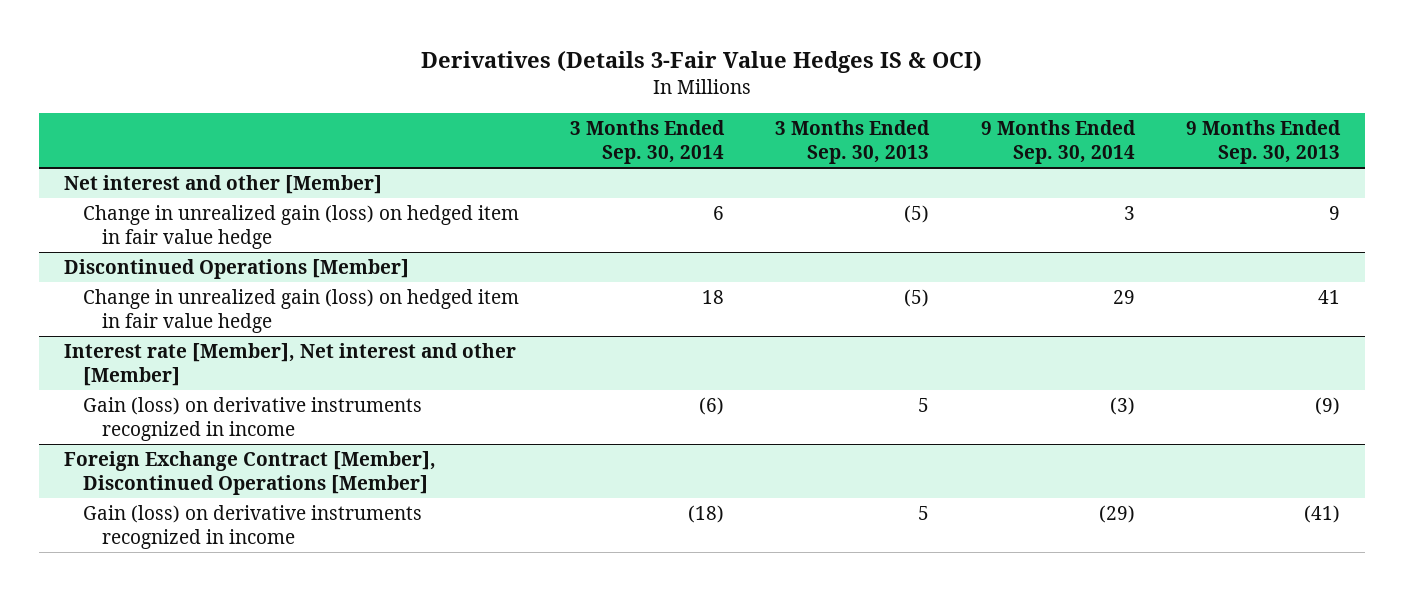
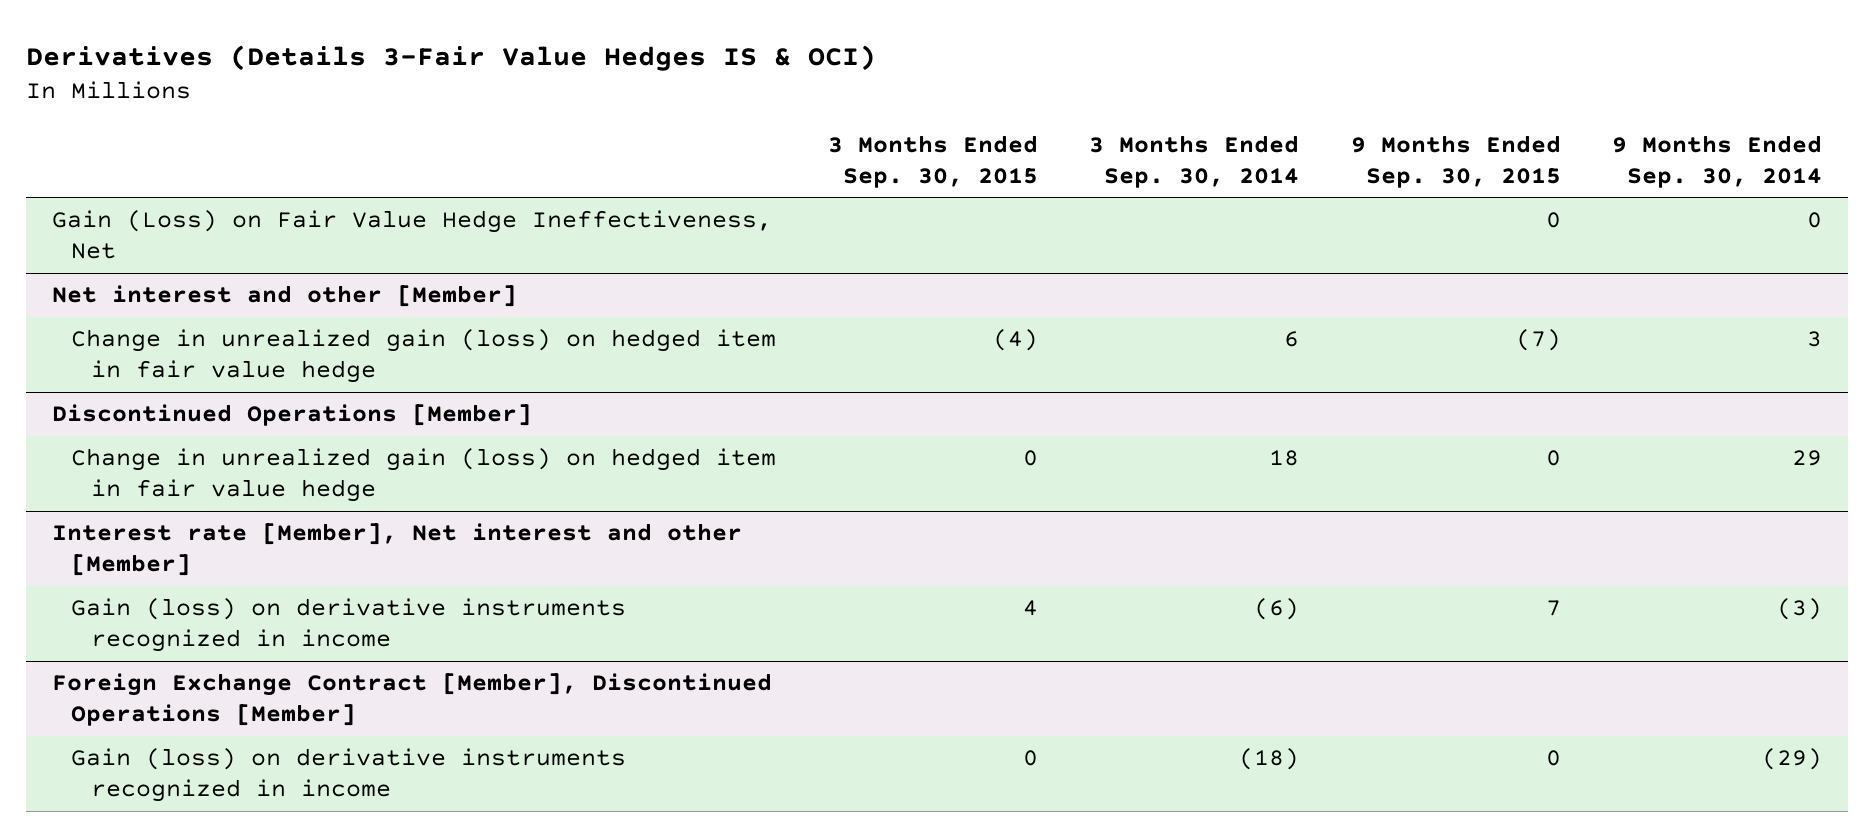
- | 3 Months Ended Sep. 30, 2014 | 3 Months Ended Sep. 30, 2013 | 9 Months Ended Sep. 30, 2014 | 9 Months Ended Sep. 30, 2013
+ | 3 Months Ended Sep. 30, 2015 | 3 Months Ended Sep. 30, 2014 | 9 Months Ended Sep. 30, 2015 | 9 Months Ended Sep. 30, 2014
+ Gain (Loss) on Fair Value Hedge Ineffectiveness, Net | | | 0 | 0

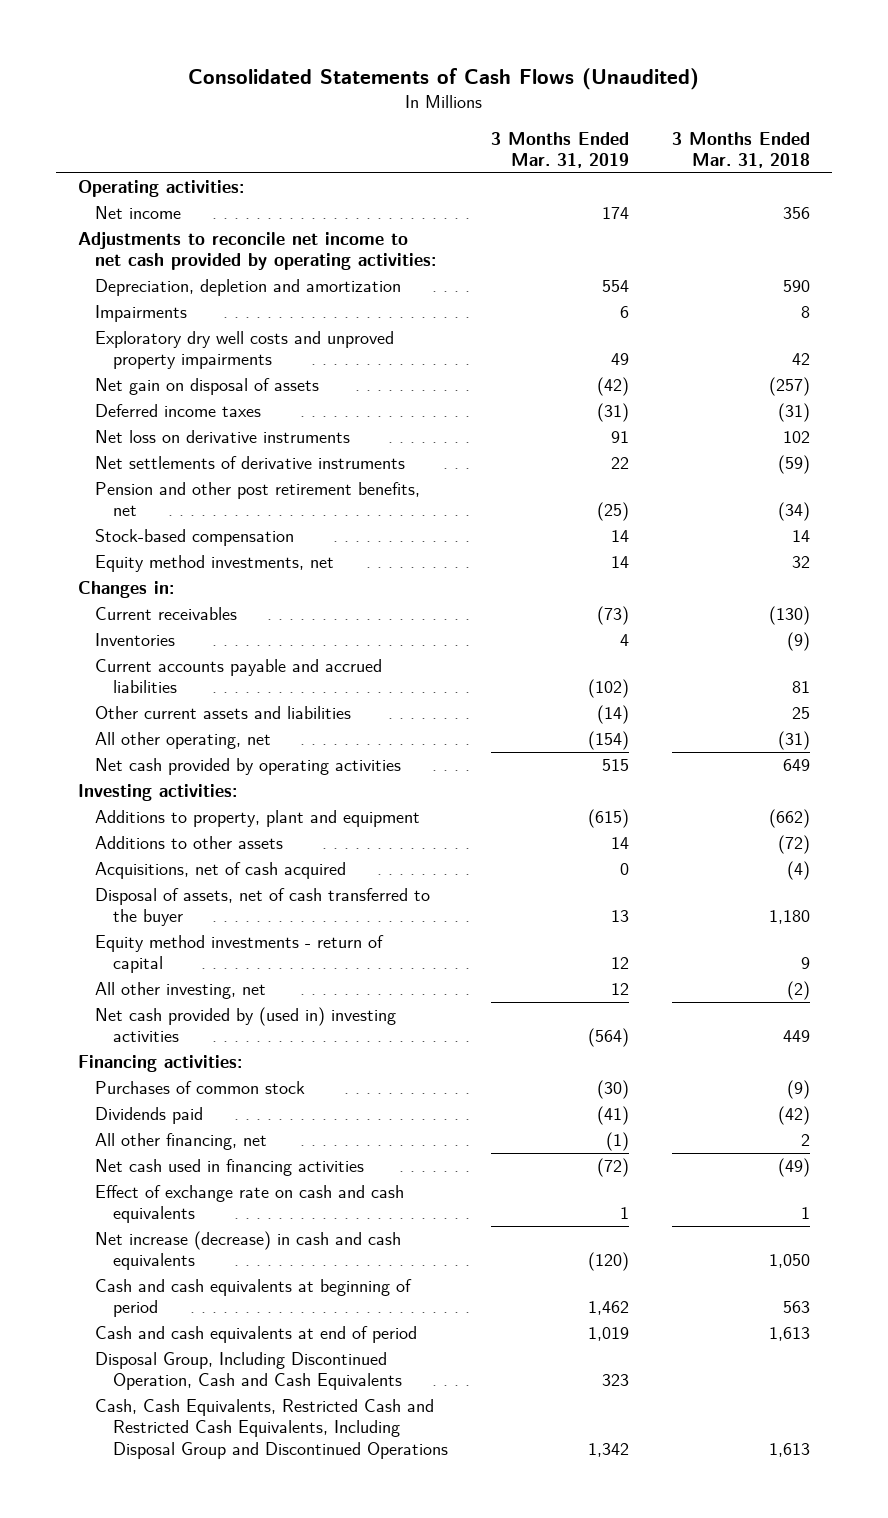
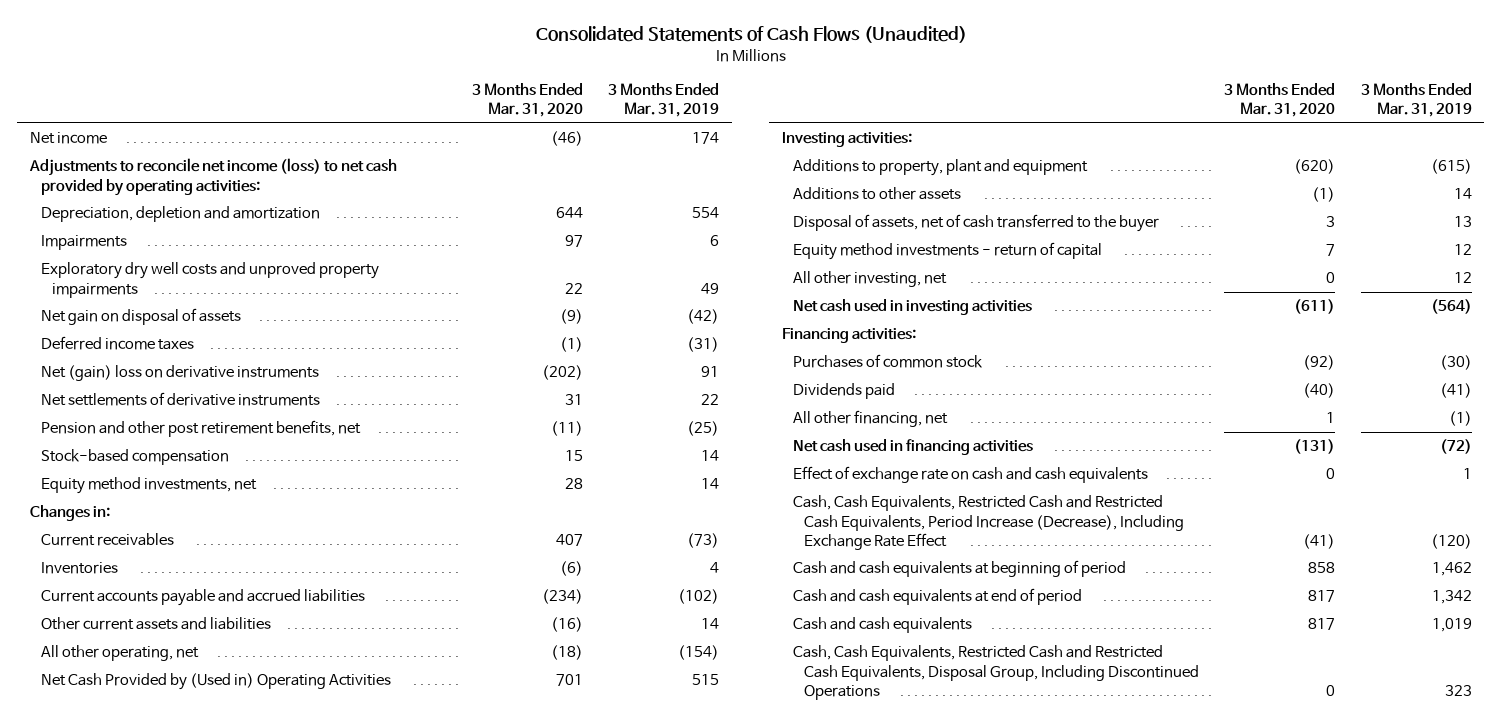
- | 3 Months Ended Mar. 31, 2019 | 3 Months Ended Mar. 31, 2018
+ | 3 Months Ended Mar. 31, 2020 | 3 Months Ended Mar. 31, 2019
- Operating activities:
- Adjustments to reconcile net income to net cash provided by operating activities:
+ Adjustments to reconcile net income (loss) to net cash provided by operating activities:
- Net loss on derivative instruments | 91 | 102
+ Net (gain) loss on derivative instruments | (202) | 91
- Other current assets and liabilities | (14) | 25
+ Other current assets and liabilities | (16) | 14
- Net cash provided by operating activities | 515 | 649
+ Net Cash Provided by (Used in) Operating Activities | 701 | 515
- Acquisitions, net of cash acquired | 0 | (4)
- Net cash provided by (used in) investing activities | (564) | 449
+ Net cash used in investing activities | (611) | (564)
- Net increase (decrease) in cash and cash equivalents | (120) | 1,050
+ Cash, Cash Equivalents, Restricted Cash and Restricted Cash Equivalents, Period Increase (Decrease), Including Exchange Rate Effect | (41) | (120)
- Cash and cash equivalents at end of period | 1,019 | 1,613
- Disposal Group, Including Discontinued Operation, Cash and Cash Equivalents | 323 |
- Cash, Cash Equivalents, Restricted Cash and Restricted Cash Equivalents, Including Disposal Group and Discontinued Operations | 1,342 | 1,613
+ Cash and cash equivalents at end of period | 817 | 1,342
+ Cash and cash equivalents | 817 | 1,019
+ Cash, Cash Equivalents, Restricted Cash and Restricted Cash Equivalents, Disposal Group, Including Discontinued Operations | 0 | 323

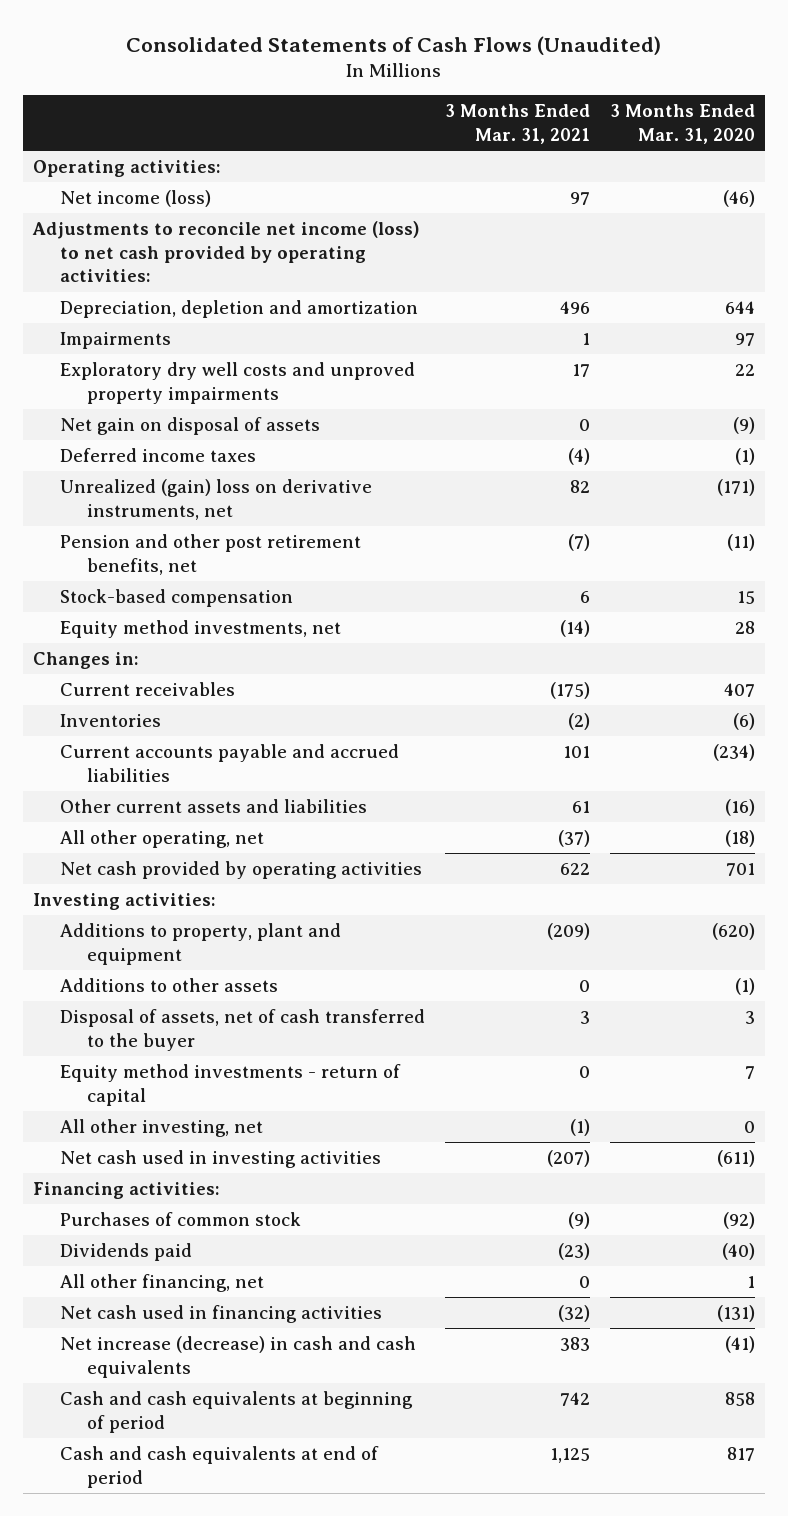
- | 3 Months Ended Mar. 31, 2020 | 3 Months Ended Mar. 31, 2019
+ | 3 Months Ended Mar. 31, 2021 | 3 Months Ended Mar. 31, 2020
- Net income | (46) | 174
+ Operating activities:
+ Net income (loss) | 97 | (46)
- Net (gain) loss on derivative instruments | (202) | 91
- Net settlements of derivative instruments | 31 | 22
+ Unrealized (gain) loss on derivative instruments, net | 82 | (171)
- Net Cash Provided by (Used in) Operating Activities | 701 | 515
+ Net cash provided by operating activities | 622 | 701
- Effect of exchange rate on cash and cash equivalents | 0 | 1
- Cash, Cash Equivalents, Restricted Cash and Restricted Cash Equivalents, Period Increase (Decrease), Including Exchange Rate Effect | (41) | (120)
+ Net increase (decrease) in cash and cash equivalents | 383 | (41)
- Cash and cash equivalents | 817 | 1,019
- Cash, Cash Equivalents, Restricted Cash and Restricted Cash Equivalents, Disposal Group, Including Discontinued Operations | 0 | 323

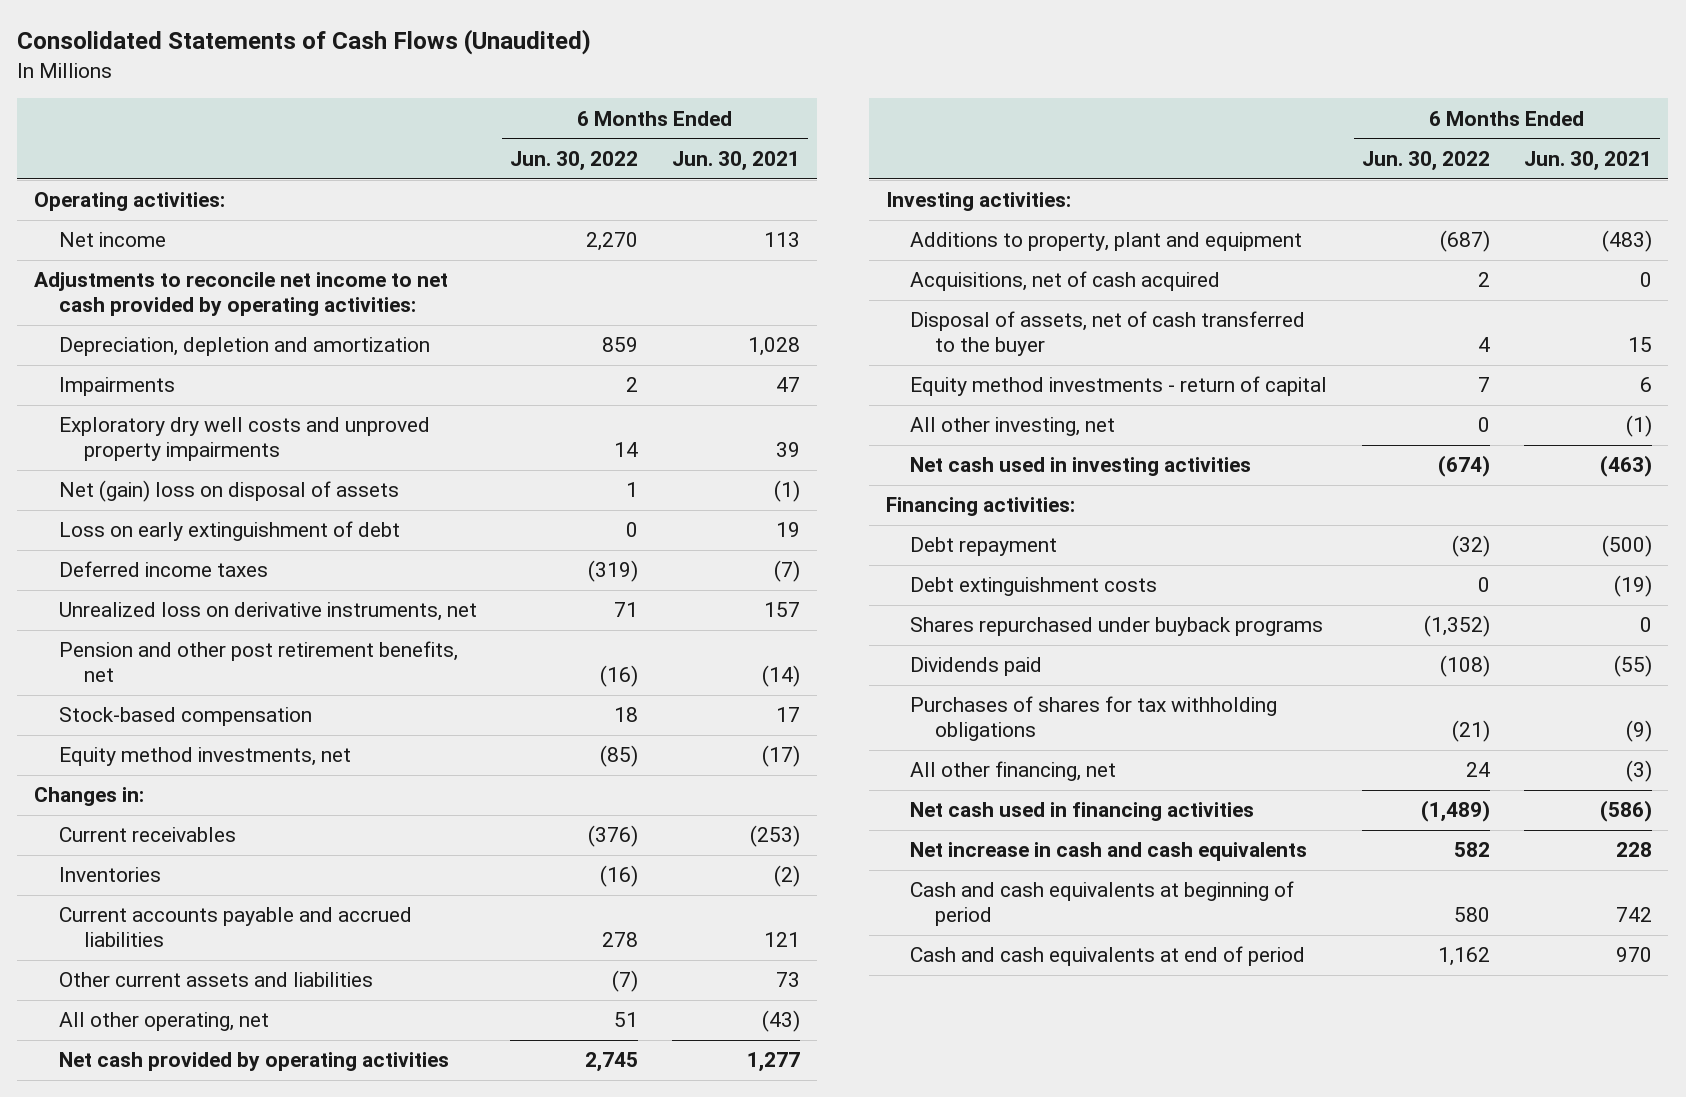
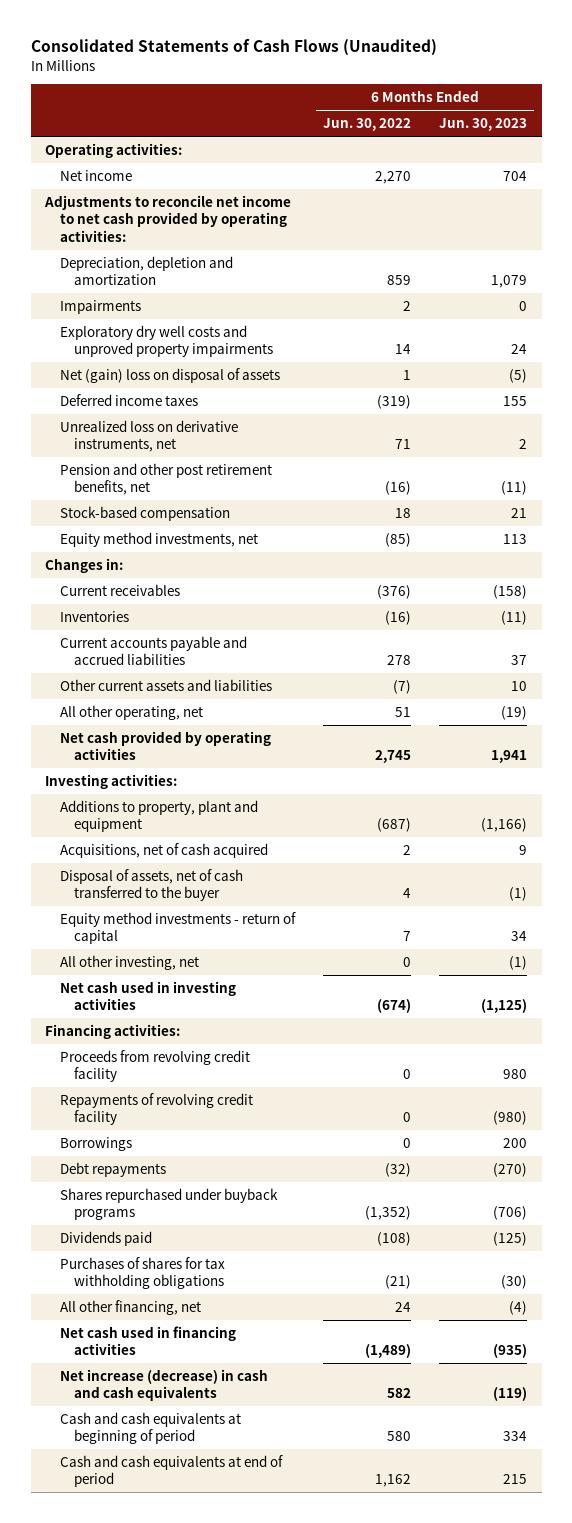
- | 6 Months Ended Jun. 30, 2022 | 6 Months Ended Jun. 30, 2021
+ | 6 Months Ended Jun. 30, 2022 | 6 Months Ended Jun. 30, 2023
- Loss on early extinguishment of debt | 0 | 19
- Debt repayment | (32) | (500)
- Debt extinguishment costs | 0 | (19)
+ Proceeds from revolving credit facility | 0 | 980
+ Repayments of revolving credit facility | 0 | (980)
+ Borrowings | 0 | 200
+ Debt repayments | (32) | (270)
- Net increase in cash and cash equivalents | 582 | 228
+ Net increase (decrease) in cash and cash equivalents | 582 | (119)

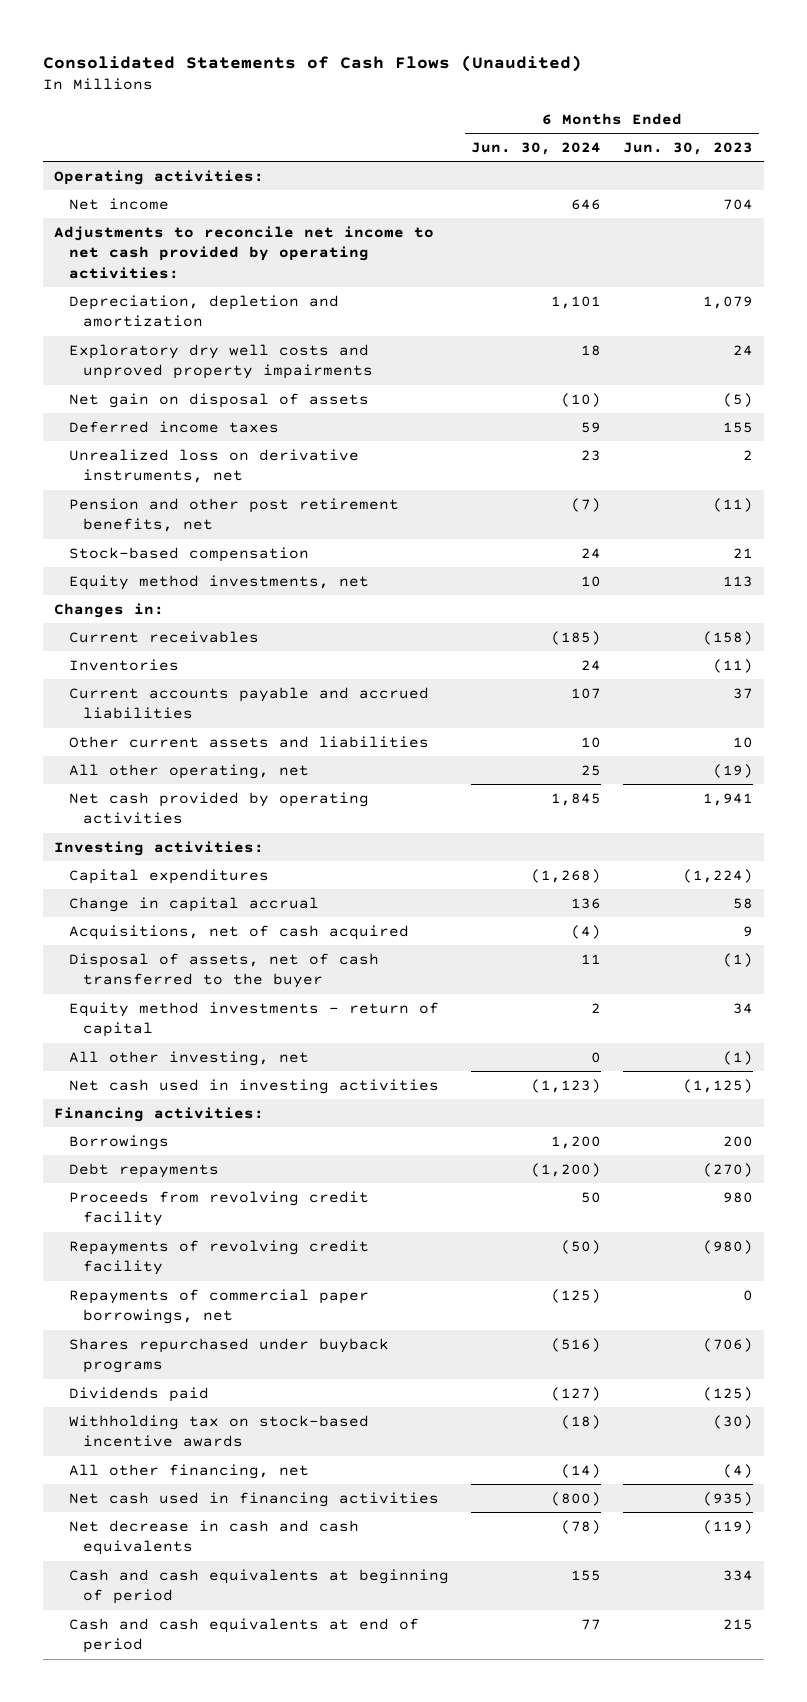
- | 6 Months Ended Jun. 30, 2022 | 6 Months Ended Jun. 30, 2023
+ | 6 Months Ended Jun. 30, 2024 | 6 Months Ended Jun. 30, 2023
- Impairments | 2 | 0
- Net (gain) loss on disposal of assets | 1 | (5)
+ Net gain on disposal of assets | (10) | (5)
- Additions to property, plant and equipment | (687) | (1,166)
+ Capital expenditures | (1,268) | (1,224)
+ Change in capital accrual | 136 | 58
moved down: Proceeds from revolving credit facility | 50 | 980
moved down: Repayments of revolving credit facility | (50) | (980)
+ Repayments of commercial paper borrowings, net | (125) | 0
- Purchases of shares for tax withholding obligations | (21) | (30)
+ Withholding tax on stock-based incentive awards | (18) | (30)
- Net increase (decrease) in cash and cash equivalents | 582 | (119)
+ Net decrease in cash and cash equivalents | (78) | (119)

